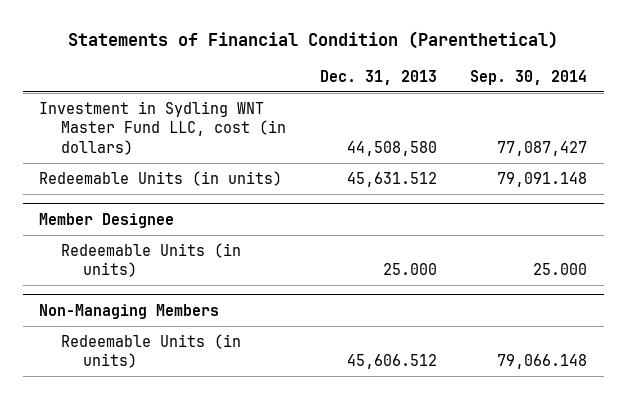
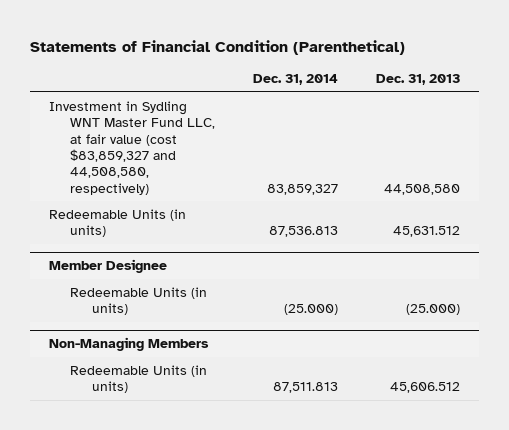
- | Dec. 31, 2013 | Sep. 30, 2014
+ | Dec. 31, 2014 | Dec. 31, 2013
- Investment in Sydling WNT Master Fund LLC, cost (in dollars) | 44,508,580 | 77,087,427
+ Investment in Sydling WNT Master Fund LLC, at fair value (cost $83,859,327 and 44,508,580, respectively) | 83,859,327 | 44,508,580
@ Member Designee
- Redeemable Units (in units) | 25.000 | 25.000
+ Redeemable Units (in units) | (25.000) | (25.000)

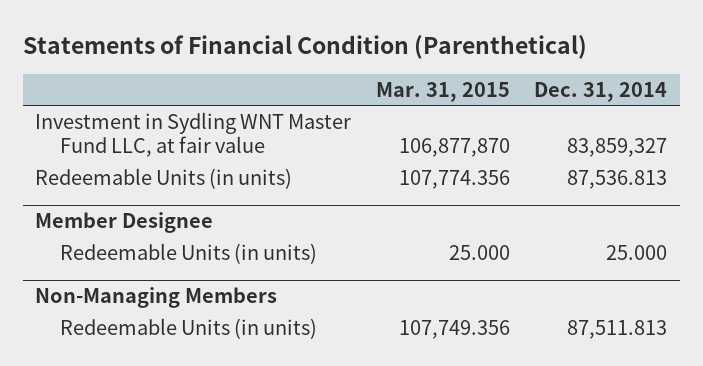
- | Dec. 31, 2014 | Dec. 31, 2013
+ | Mar. 31, 2015 | Dec. 31, 2014
- Investment in Sydling WNT Master Fund LLC, at fair value (cost $83,859,327 and 44,508,580, respectively) | 83,859,327 | 44,508,580
+ Investment in Sydling WNT Master Fund LLC, at fair value | 106,877,870 | 83,859,327
@ Member Designee
- Redeemable Units (in units) | (25.000) | (25.000)
+ Redeemable Units (in units) | 25.000 | 25.000

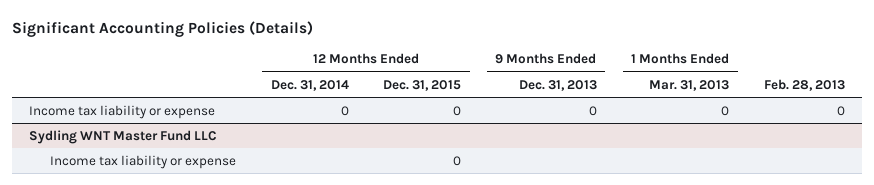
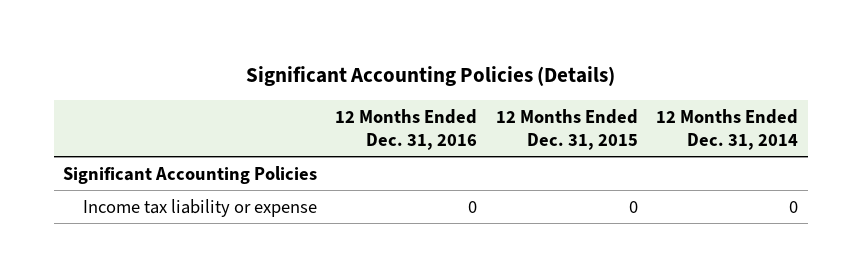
- | 12 Months Ended Dec. 31, 2014 | 12 Months Ended Dec. 31, 2015 | 9 Months Ended Dec. 31, 2013 | 1 Months Ended Mar. 31, 2013 | Feb. 28, 2013
+ | 12 Months Ended Dec. 31, 2016 | 12 Months Ended Dec. 31, 2015 | 12 Months Ended Dec. 31, 2014
+ Significant Accounting Policies
- Sydling WNT Master Fund LLC
- Income tax liability or expense | | 0 | | |

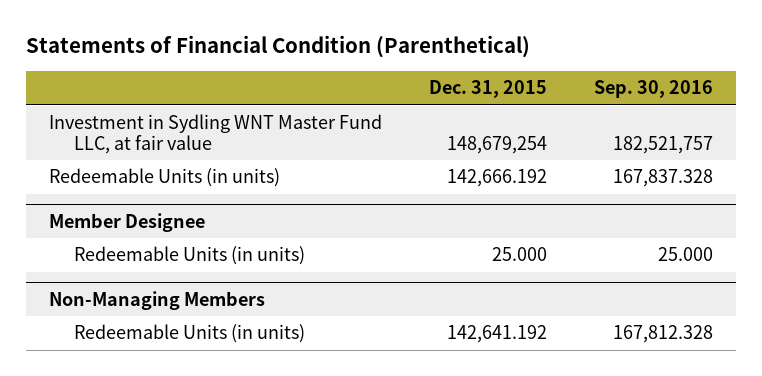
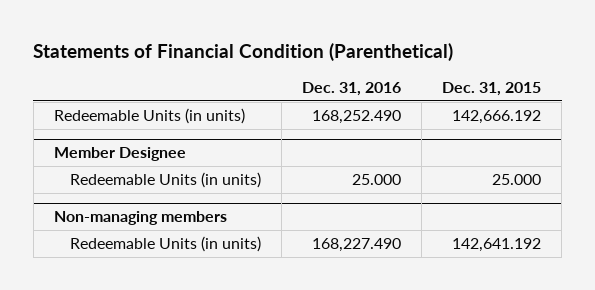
- | Dec. 31, 2015 | Sep. 30, 2016
+ | Dec. 31, 2016 | Dec. 31, 2015
- Investment in Sydling WNT Master Fund LLC, at fair value | 148,679,254 | 182,521,757
- Non-Managing Members
+ Non-managing members

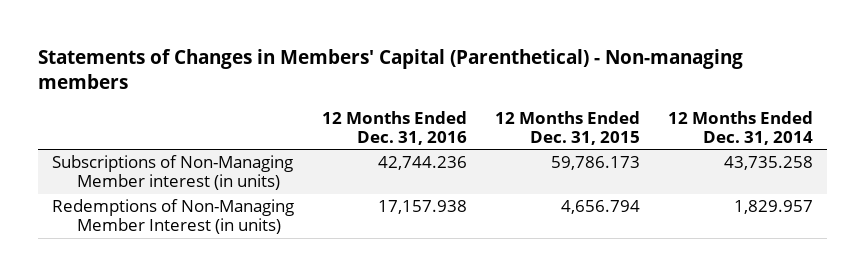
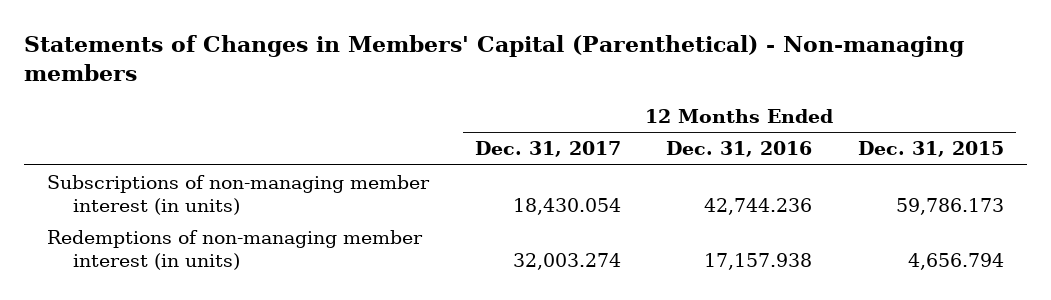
- | 12 Months Ended Dec. 31, 2016 | 12 Months Ended Dec. 31, 2015 | 12 Months Ended Dec. 31, 2014
+ | 12 Months Ended Dec. 31, 2017 | 12 Months Ended Dec. 31, 2016 | 12 Months Ended Dec. 31, 2015
- Subscriptions of Non-Managing Member interest (in units) | 42,744.236 | 59,786.173 | 43,735.258
- Redemptions of Non-Managing Member Interest (in units) | 17,157.938 | 4,656.794 | 1,829.957
+ Subscriptions of non-managing member interest (in units) | 18,430.054 | 42,744.236 | 59,786.173
+ Redemptions of non-managing member interest (in units) | 32,003.274 | 17,157.938 | 4,656.794

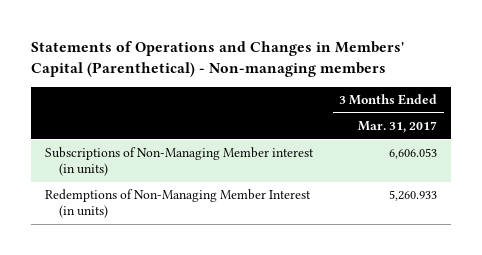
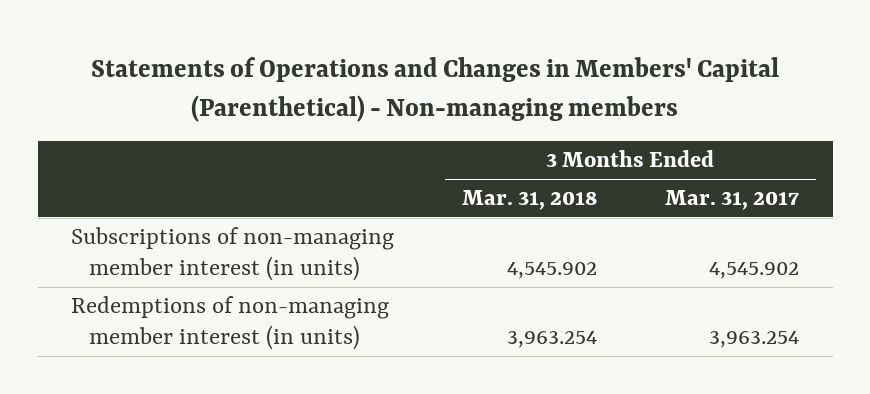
- | 3 Months Ended Mar. 31, 2017
+ | 3 Months Ended Mar. 31, 2018 | 3 Months Ended Mar. 31, 2017
- Subscriptions of Non-Managing Member interest (in units) | 6,606.053
- Redemptions of Non-Managing Member Interest (in units) | 5,260.933
+ Subscriptions of non-managing member interest (in units) | 4,545.902 | 4,545.902
+ Redemptions of non-managing member interest (in units) | 3,963.254 | 3,963.254

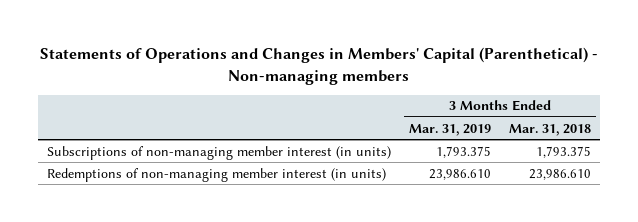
- | 3 Months Ended Mar. 31, 2018 | 3 Months Ended Mar. 31, 2017
+ | 3 Months Ended Mar. 31, 2019 | 3 Months Ended Mar. 31, 2018
- Subscriptions of non-managing member interest (in units) | 4,545.902 | 4,545.902
- Redemptions of non-managing member interest (in units) | 3,963.254 | 3,963.254
+ Subscriptions of non-managing member interest (in units) | 1,793.375 | 1,793.375
+ Redemptions of non-managing member interest (in units) | 23,986.610 | 23,986.610

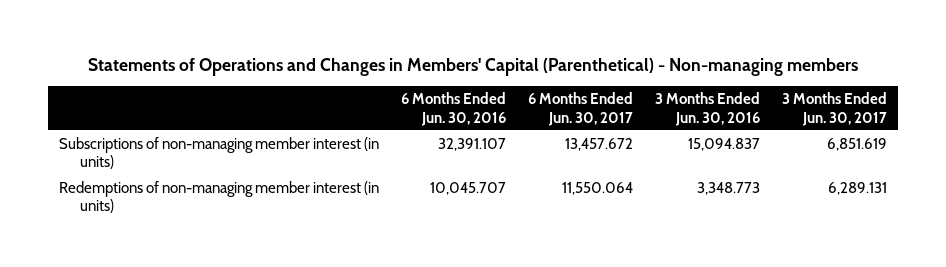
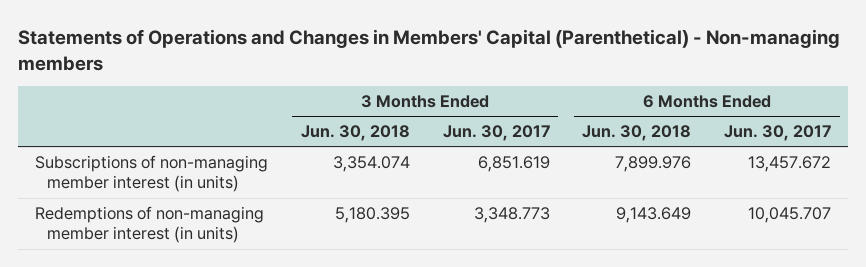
- | 6 Months Ended Jun. 30, 2016 | 6 Months Ended Jun. 30, 2017 | 3 Months Ended Jun. 30, 2016 | 3 Months Ended Jun. 30, 2017
+ | 3 Months Ended Jun. 30, 2018 | 3 Months Ended Jun. 30, 2017 | 6 Months Ended Jun. 30, 2018 | 6 Months Ended Jun. 30, 2017
- Redemptions of non-managing member interest (in units) | 10,045.707 | 11,550.064 | 3,348.773 | 6,289.131
+ Redemptions of non-managing member interest (in units) | 5,180.395 | 3,348.773 | 9,143.649 | 10,045.707

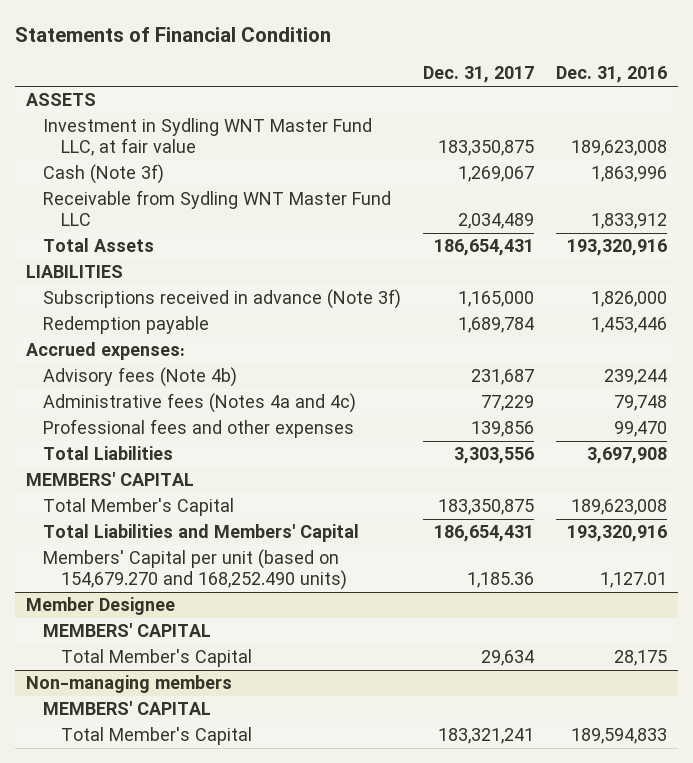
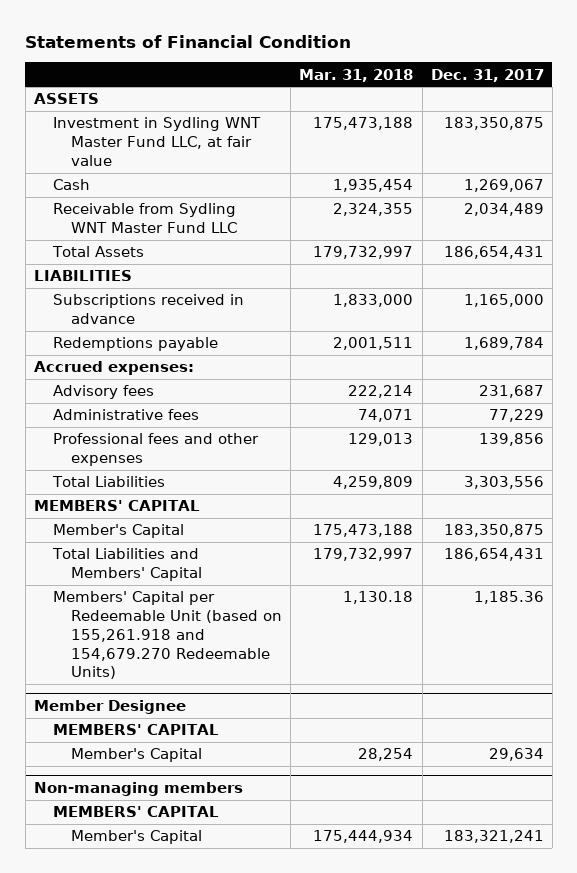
- | Dec. 31, 2017 | Dec. 31, 2016
+ | Mar. 31, 2018 | Dec. 31, 2017
- Cash (Note 3f) | 1,269,067 | 1,863,996
+ Cash | 1,935,454 | 1,269,067
- Subscriptions received in advance (Note 3f) | 1,165,000 | 1,826,000
- Redemption payable | 1,689,784 | 1,453,446
+ Subscriptions received in advance | 1,833,000 | 1,165,000
+ Redemptions payable | 2,001,511 | 1,689,784
- Advisory fees (Note 4b) | 231,687 | 239,244
- Administrative fees (Notes 4a and 4c) | 77,229 | 79,748
+ Advisory fees | 222,214 | 231,687
+ Administrative fees | 74,071 | 77,229
- Total Member's Capital | 183,350,875 | 189,623,008
+ Member's Capital | 175,473,188 | 183,350,875
- Members' Capital per unit (based on 154,679.270 and 168,252.490 units) | 1,185.36 | 1,127.01
+ Members' Capital per Redeemable Unit (based on 155,261.918 and 154,679.270 Redeemable Units) | 1,130.18 | 1,185.36
@ Member Designee
- Total Member's Capital | 29,634 | 28,175
+ Member's Capital | 28,254 | 29,634
@ Non-managing members
- Total Member's Capital | 183,321,241 | 189,594,833
+ Member's Capital | 175,444,934 | 183,321,241

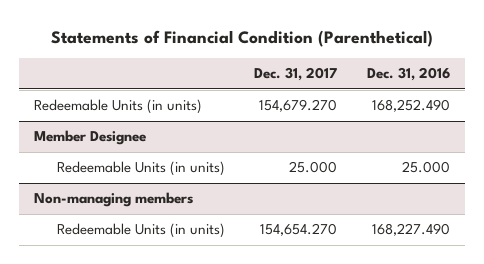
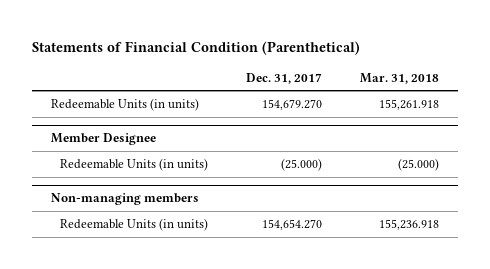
- | Dec. 31, 2017 | Dec. 31, 2016
+ | Dec. 31, 2017 | Mar. 31, 2018
@ Member Designee
- Redeemable Units (in units) | 25.000 | 25.000
+ Redeemable Units (in units) | (25.000) | (25.000)

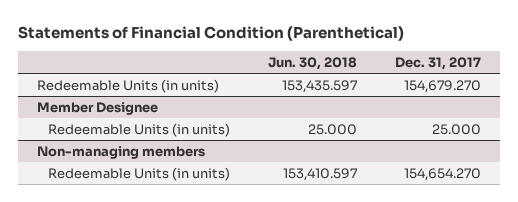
- | Dec. 31, 2017 | Mar. 31, 2018
+ | Jun. 30, 2018 | Dec. 31, 2017
@ Member Designee
- Redeemable Units (in units) | (25.000) | (25.000)
+ Redeemable Units (in units) | 25.000 | 25.000

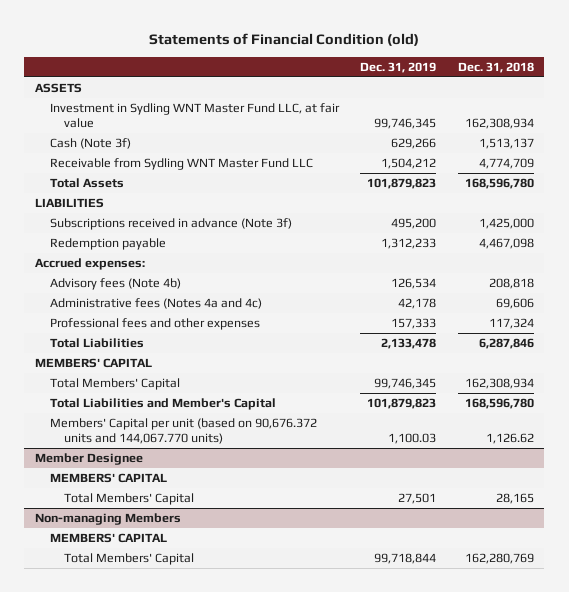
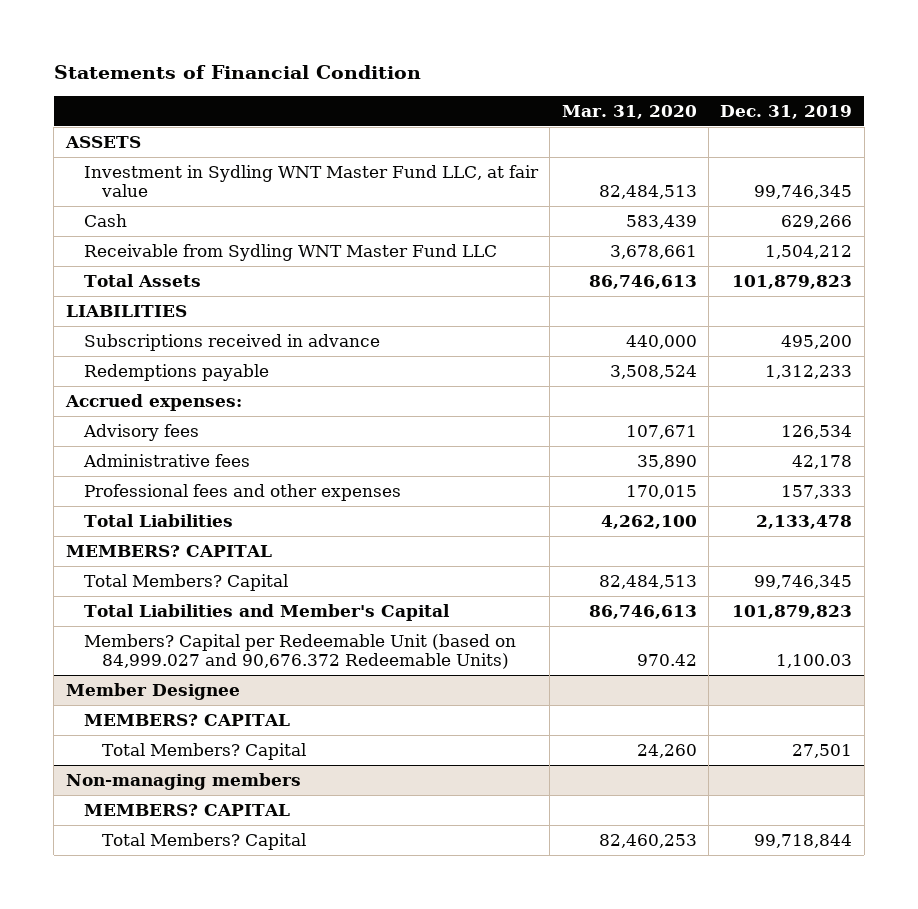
- Statements of Financial Condition (old)
+ Statements of Financial Condition
- | Dec. 31, 2019 | Dec. 31, 2018
+ | Mar. 31, 2020 | Dec. 31, 2019
- Cash (Note 3f) | 629,266 | 1,513,137
+ Cash | 583,439 | 629,266
- Subscriptions received in advance (Note 3f) | 495,200 | 1,425,000
- Redemption payable | 1,312,233 | 4,467,098
+ Subscriptions received in advance | 440,000 | 495,200
+ Redemptions payable | 3,508,524 | 1,312,233
- Advisory fees (Note 4b) | 126,534 | 208,818
- Administrative fees (Notes 4a and 4c) | 42,178 | 69,606
+ Advisory fees | 107,671 | 126,534
+ Administrative fees | 35,890 | 42,178
- MEMBERS' CAPITAL
- Total Members' Capital | 99,746,345 | 162,308,934
+ MEMBERS? CAPITAL
+ Total Members? Capital | 82,484,513 | 99,746,345
- Members' Capital per unit (based on 90,676.372 units and 144,067.770 units) | 1,100.03 | 1,126.62
+ Members? Capital per Redeemable Unit (based on 84,999.027 and 90,676.372 Redeemable Units) | 970.42 | 1,100.03
@ Member Designee
- MEMBERS' CAPITAL
- Total Members' Capital | 27,501 | 28,165
- Non-managing Members
- MEMBERS' CAPITAL
- Total Members' Capital | 99,718,844 | 162,280,769
@ Member Designee
+ MEMBERS? CAPITAL
+ Total Members? Capital | 24,260 | 27,501
+ Non-managing members
+ MEMBERS? CAPITAL
+ Total Members? Capital | 82,460,253 | 99,718,844

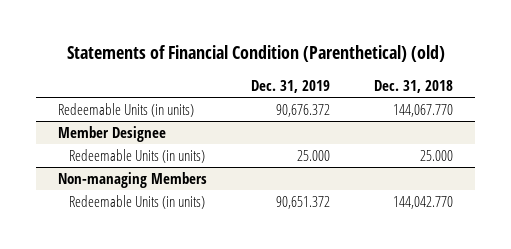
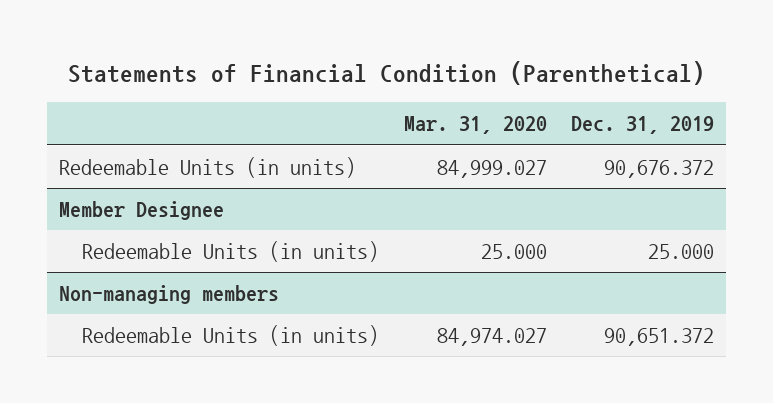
- Statements of Financial Condition (Parenthetical) (old)
+ Statements of Financial Condition (Parenthetical)
- | Dec. 31, 2019 | Dec. 31, 2018
+ | Mar. 31, 2020 | Dec. 31, 2019
- Non-managing Members
+ Non-managing members

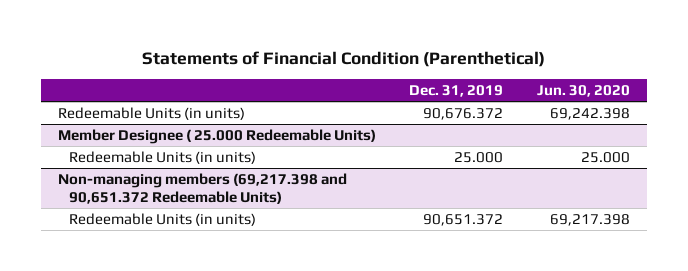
- | Mar. 31, 2020 | Dec. 31, 2019
+ | Dec. 31, 2019 | Jun. 30, 2020
- Member Designee
+ Member Designee ( 25.000 Redeemable Units)
- Non-managing members
+ Non-managing members (69,217.398 and 90,651.372 Redeemable Units)

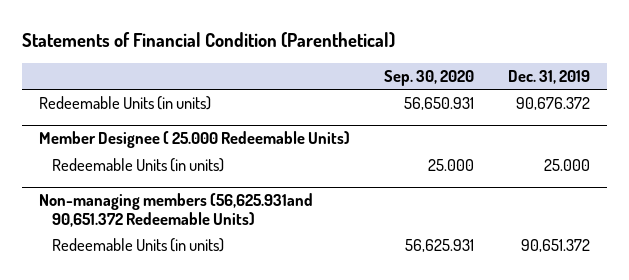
- | Dec. 31, 2019 | Jun. 30, 2020
+ | Sep. 30, 2020 | Dec. 31, 2019
- Non-managing members (69,217.398 and 90,651.372 Redeemable Units)
+ Non-managing members (56,625.931and 90,651.372 Redeemable Units)

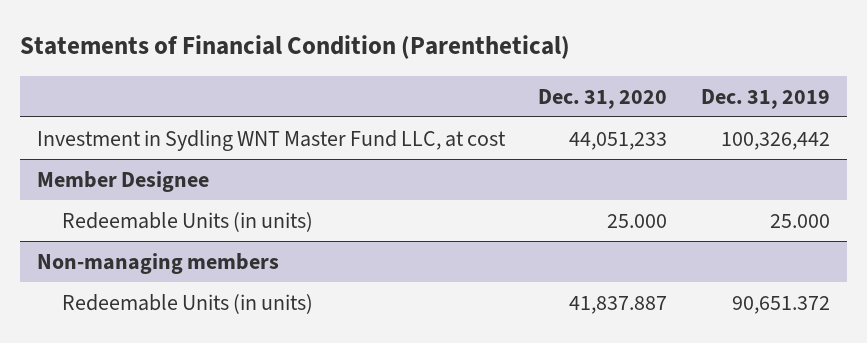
- | Sep. 30, 2020 | Dec. 31, 2019
+ | Dec. 31, 2020 | Dec. 31, 2019
- Redeemable Units (in units) | 56,650.931 | 90,676.372
- Member Designee ( 25.000 Redeemable Units)
+ Investment in Sydling WNT Master Fund LLC, at cost | 44,051,233 | 100,326,442
+ Member Designee
- Non-managing members (56,625.931and 90,651.372 Redeemable Units)
+ Non-managing members

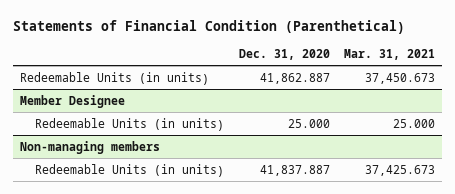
- | Dec. 31, 2020 | Dec. 31, 2019
+ | Dec. 31, 2020 | Mar. 31, 2021
- Investment in Sydling WNT Master Fund LLC, at cost | 44,051,233 | 100,326,442
+ Redeemable Units (in units) | 41,862.887 | 37,450.673

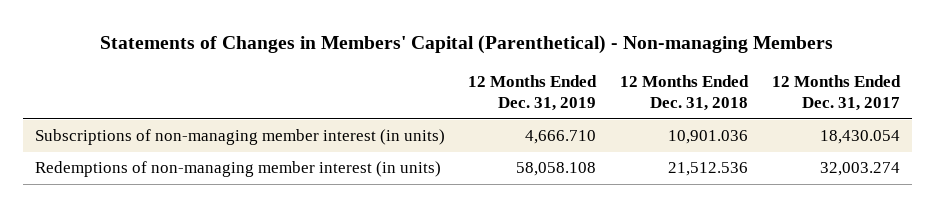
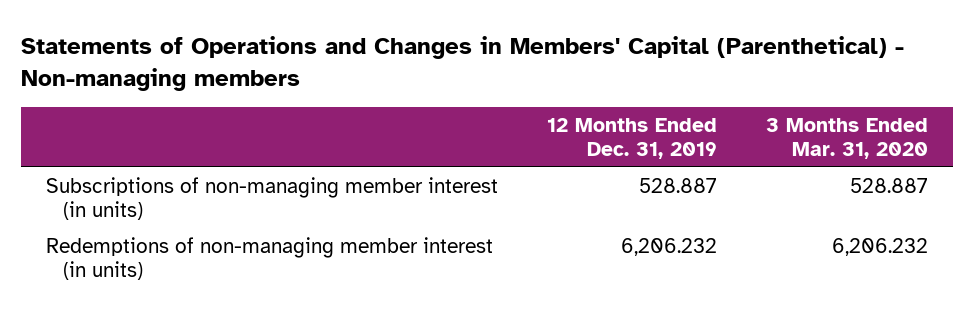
- Statements of Changes in Members' Capital (Parenthetical) - Non-managing Members
+ Statements of Operations and Changes in Members' Capital (Parenthetical) - Non-managing members
- | 12 Months Ended Dec. 31, 2019 | 12 Months Ended Dec. 31, 2018 | 12 Months Ended Dec. 31, 2017
+ | 12 Months Ended Dec. 31, 2019 | 3 Months Ended Mar. 31, 2020
- Subscriptions of non-managing member interest (in units) | 4,666.710 | 10,901.036 | 18,430.054
- Redemptions of non-managing member interest (in units) | 58,058.108 | 21,512.536 | 32,003.274
+ Subscriptions of non-managing member interest (in units) | 528.887 | 528.887
+ Redemptions of non-managing member interest (in units) | 6,206.232 | 6,206.232

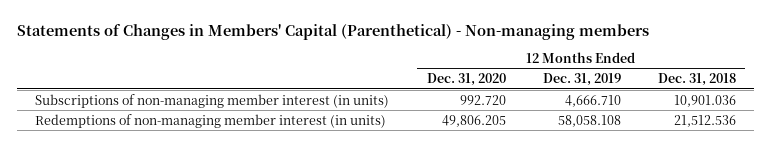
- Statements of Operations and Changes in Members' Capital (Parenthetical) - Non-managing members
+ Statements of Changes in Members' Capital (Parenthetical) - Non-managing members
- | 12 Months Ended Dec. 31, 2019 | 3 Months Ended Mar. 31, 2020
+ | 12 Months Ended Dec. 31, 2020 | 12 Months Ended Dec. 31, 2019 | 12 Months Ended Dec. 31, 2018
- Subscriptions of non-managing member interest (in units) | 528.887 | 528.887
- Redemptions of non-managing member interest (in units) | 6,206.232 | 6,206.232
+ Subscriptions of non-managing member interest (in units) | 992.720 | 4,666.710 | 10,901.036
+ Redemptions of non-managing member interest (in units) | 49,806.205 | 58,058.108 | 21,512.536

